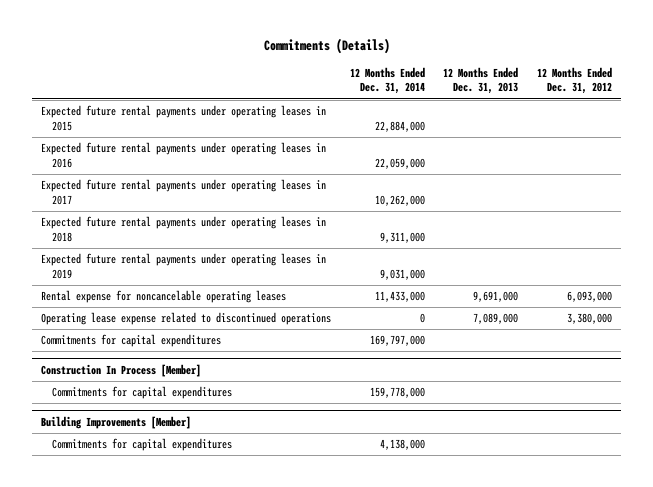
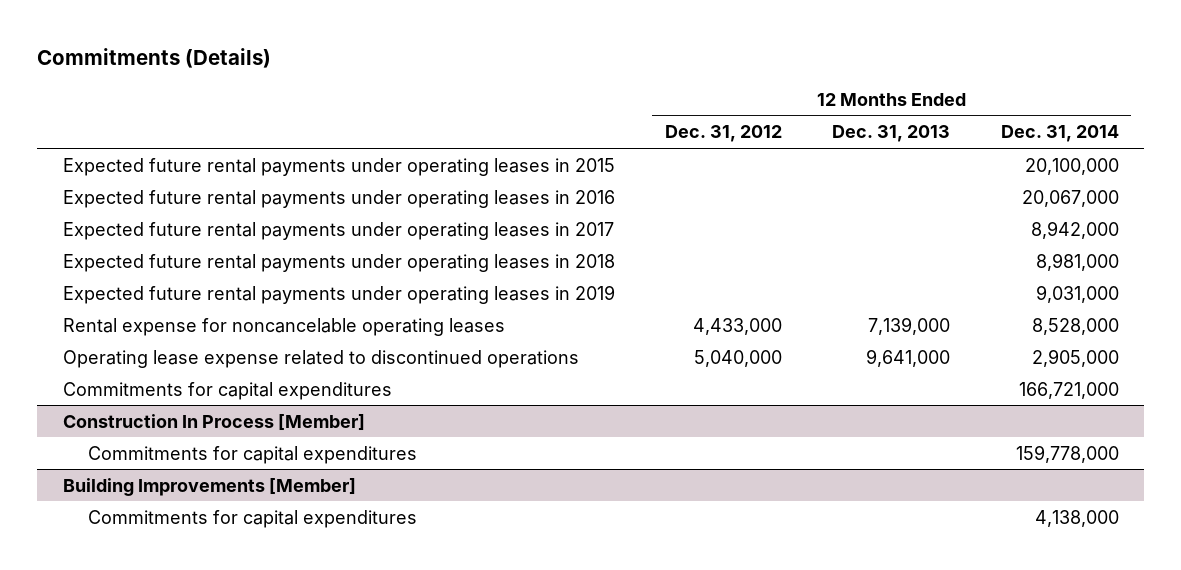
- | 12 Months Ended Dec. 31, 2014 | 12 Months Ended Dec. 31, 2013 | 12 Months Ended Dec. 31, 2012
+ | 12 Months Ended Dec. 31, 2012 | 12 Months Ended Dec. 31, 2013 | 12 Months Ended Dec. 31, 2014
- Expected future rental payments under operating leases in 2015 | 22,884,000 | |
- Expected future rental payments under operating leases in 2016 | 22,059,000 | |
- Expected future rental payments under operating leases in 2017 | 10,262,000 | |
- Expected future rental payments under operating leases in 2018 | 9,311,000 | |
+ Expected future rental payments under operating leases in 2015 | | | 20,100,000
+ Expected future rental payments under operating leases in 2016 | | | 20,067,000
+ Expected future rental payments under operating leases in 2017 | | | 8,942,000
+ Expected future rental payments under operating leases in 2018 | | | 8,981,000
- Rental expense for noncancelable operating leases | 11,433,000 | 9,691,000 | 6,093,000
- Operating lease expense related to discontinued operations | 0 | 7,089,000 | 3,380,000
- Commitments for capital expenditures | 169,797,000 | |
+ Rental expense for noncancelable operating leases | 4,433,000 | 7,139,000 | 8,528,000
+ Operating lease expense related to discontinued operations | 5,040,000 | 9,641,000 | 2,905,000
+ Commitments for capital expenditures | | | 166,721,000

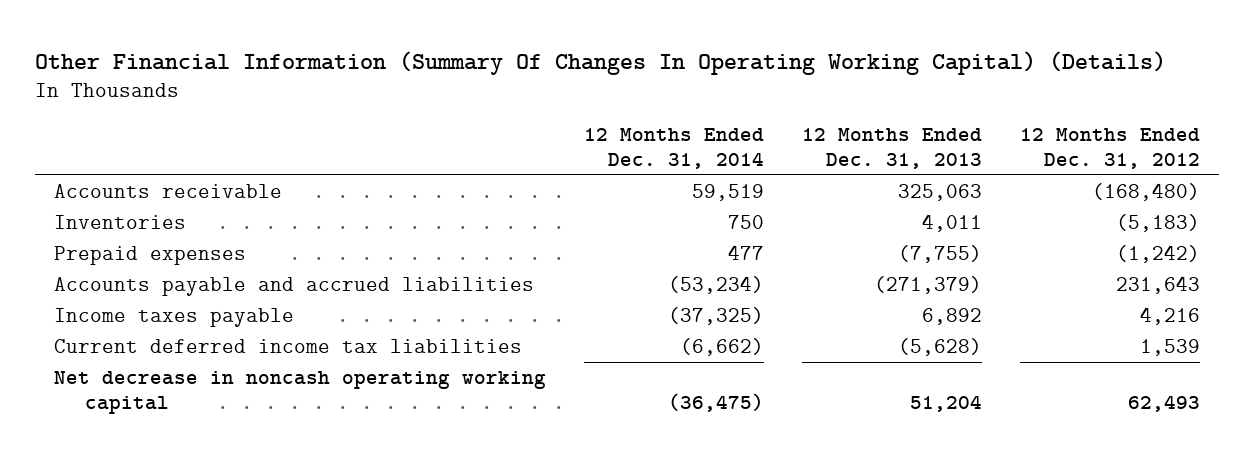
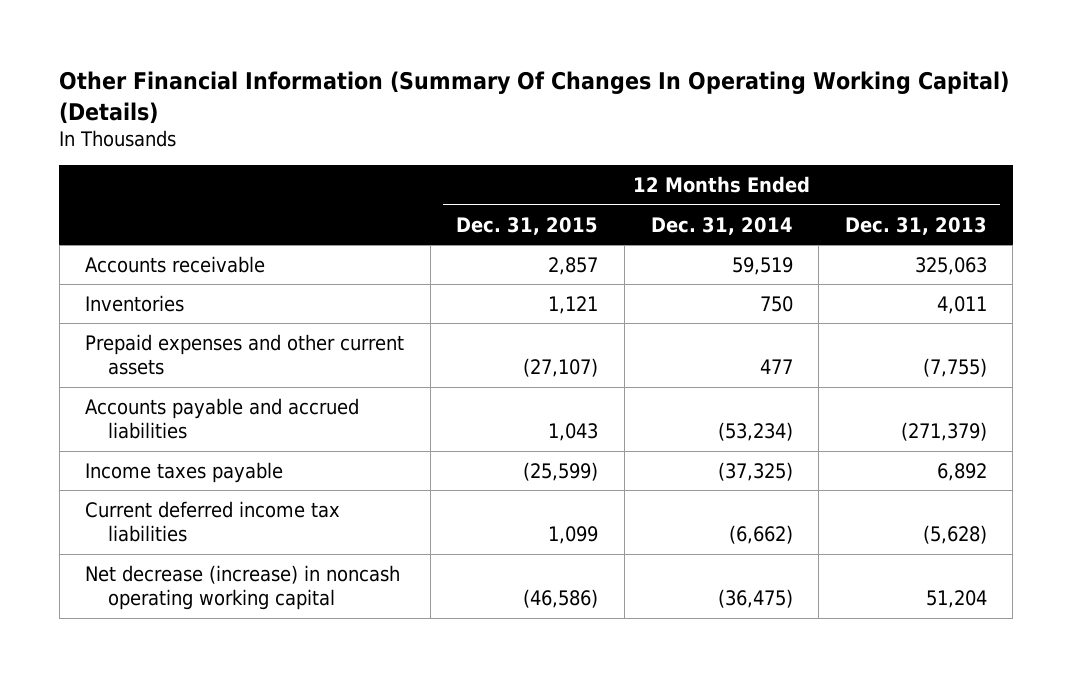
- | 12 Months Ended Dec. 31, 2014 | 12 Months Ended Dec. 31, 2013 | 12 Months Ended Dec. 31, 2012
+ | 12 Months Ended Dec. 31, 2015 | 12 Months Ended Dec. 31, 2014 | 12 Months Ended Dec. 31, 2013
- Prepaid expenses | 477 | (7,755) | (1,242)
+ Prepaid expenses and other current assets | (27,107) | 477 | (7,755)
- Net decrease in noncash operating working capital | (36,475) | 51,204 | 62,493
+ Net decrease (increase) in noncash operating working capital | (46,586) | (36,475) | 51,204

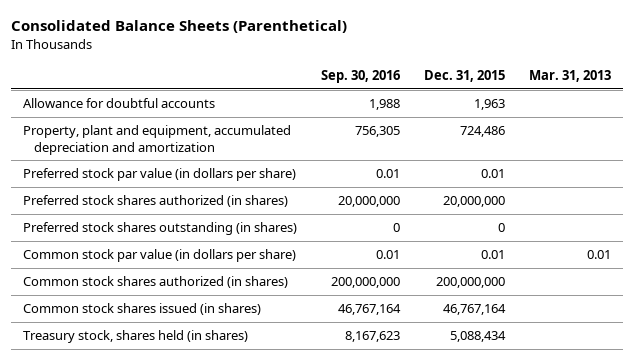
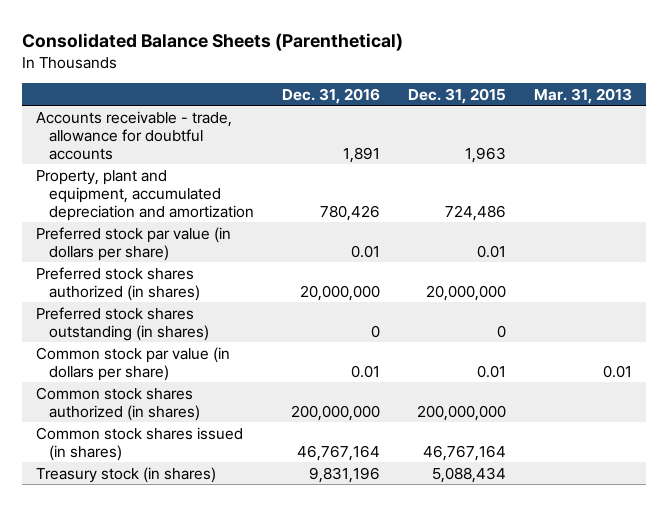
- | Sep. 30, 2016 | Dec. 31, 2015 | Mar. 31, 2013
+ | Dec. 31, 2016 | Dec. 31, 2015 | Mar. 31, 2013
- Allowance for doubtful accounts | 1,988 | 1,963 |
+ Accounts receivable - trade, allowance for doubtful accounts | 1,891 | 1,963 |
- Treasury stock, shares held (in shares) | 8,167,623 | 5,088,434 |
+ Treasury stock (in shares) | 9,831,196 | 5,088,434 |

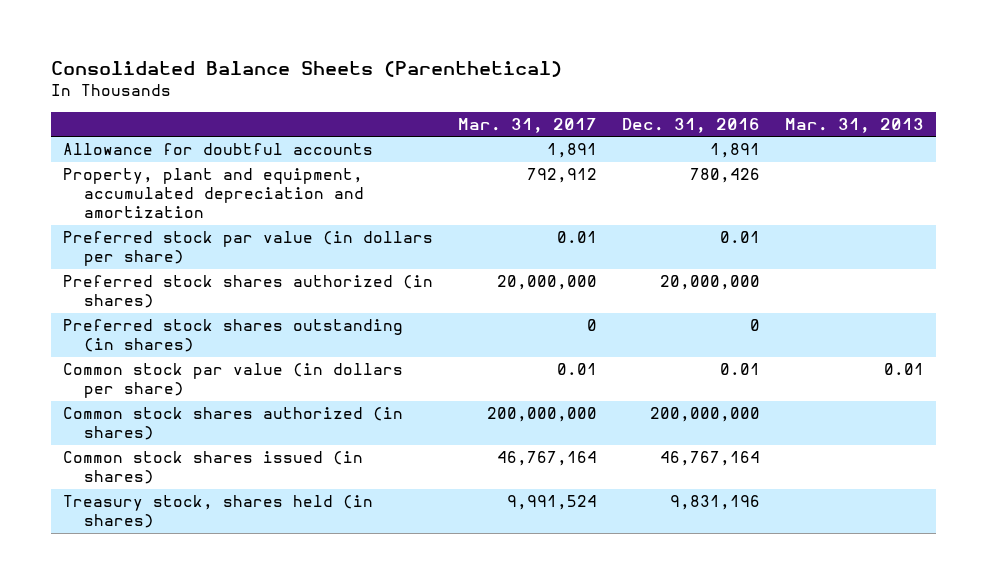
- | Dec. 31, 2016 | Dec. 31, 2015 | Mar. 31, 2013
+ | Mar. 31, 2017 | Dec. 31, 2016 | Mar. 31, 2013
- Accounts receivable - trade, allowance for doubtful accounts | 1,891 | 1,963 |
+ Allowance for doubtful accounts | 1,891 | 1,891 |
- Treasury stock (in shares) | 9,831,196 | 5,088,434 |
+ Treasury stock, shares held (in shares) | 9,991,524 | 9,831,196 |

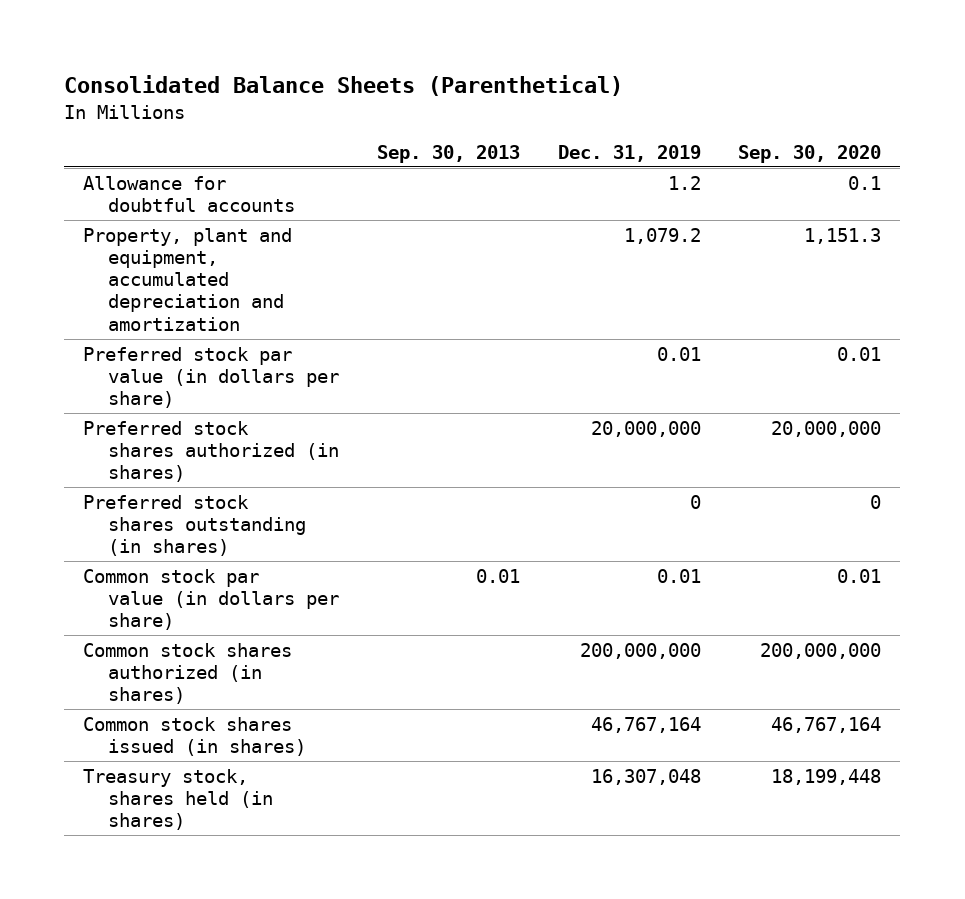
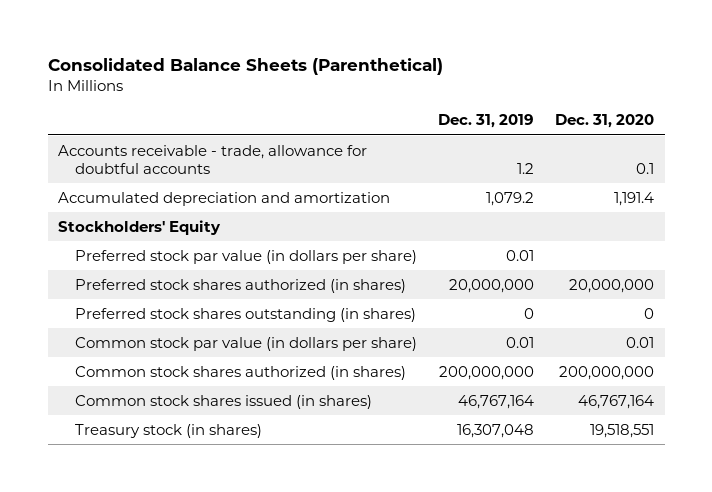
- | Sep. 30, 2013 | Dec. 31, 2019 | Sep. 30, 2020
+ | Dec. 31, 2019 | Dec. 31, 2020
- Allowance for doubtful accounts | | 1.2 | 0.1
- Property, plant and equipment, accumulated depreciation and amortization | | 1,079.2 | 1,151.3
+ Accounts receivable - trade, allowance for doubtful accounts | 1.2 | 0.1
+ Accumulated depreciation and amortization | 1,079.2 | 1,191.4
+ Stockholders' Equity
- Treasury stock, shares held (in shares) | | 16,307,048 | 18,199,448
+ Treasury stock (in shares) | 16,307,048 | 19,518,551

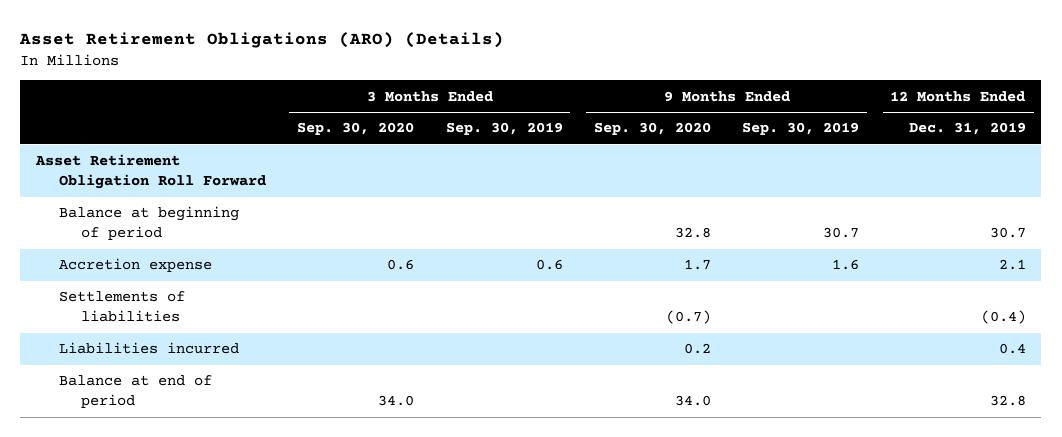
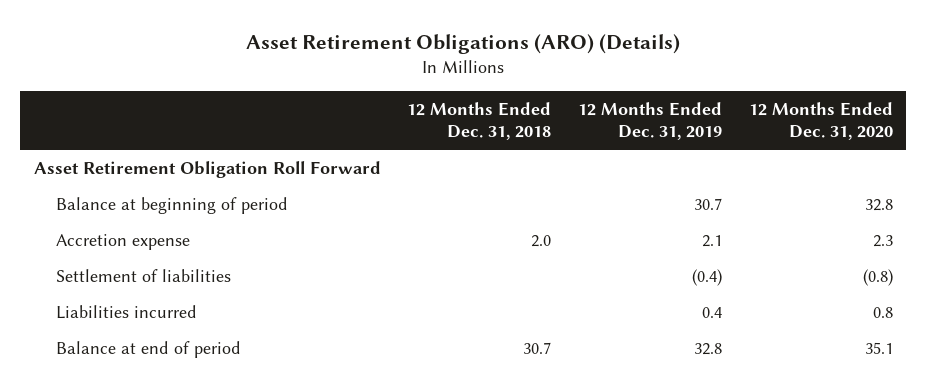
- | 3 Months Ended Sep. 30, 2020 | 3 Months Ended Sep. 30, 2019 | 9 Months Ended Sep. 30, 2020 | 9 Months Ended Sep. 30, 2019 | 12 Months Ended Dec. 31, 2019
+ | 12 Months Ended Dec. 31, 2018 | 12 Months Ended Dec. 31, 2019 | 12 Months Ended Dec. 31, 2020
- Settlements of liabilities | | | (0.7) | | (0.4)
+ Settlement of liabilities | | (0.4) | (0.8)

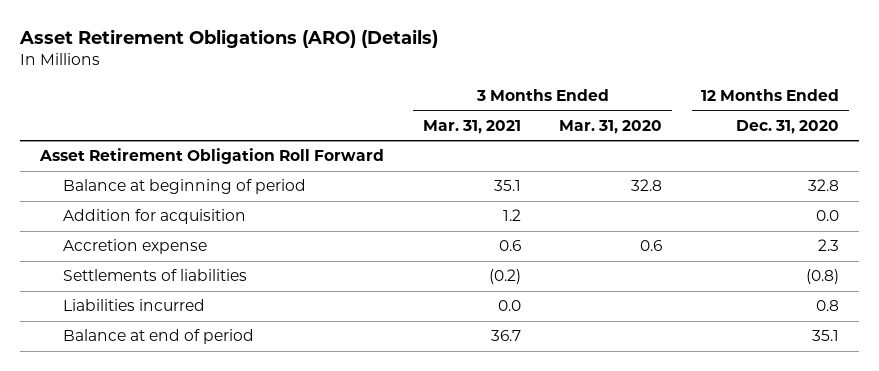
- | 12 Months Ended Dec. 31, 2018 | 12 Months Ended Dec. 31, 2019 | 12 Months Ended Dec. 31, 2020
+ | 3 Months Ended Mar. 31, 2021 | 3 Months Ended Mar. 31, 2020 | 12 Months Ended Dec. 31, 2020
+ Addition for acquisition | 1.2 | | 0.0
- Settlement of liabilities | | (0.4) | (0.8)
+ Settlements of liabilities | (0.2) | | (0.8)

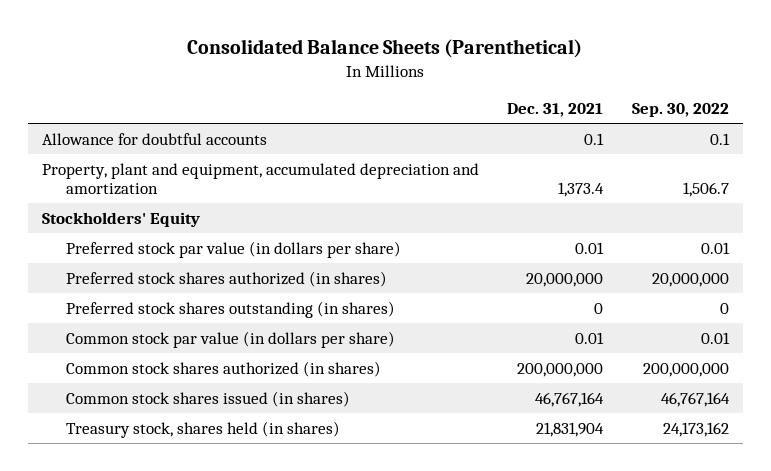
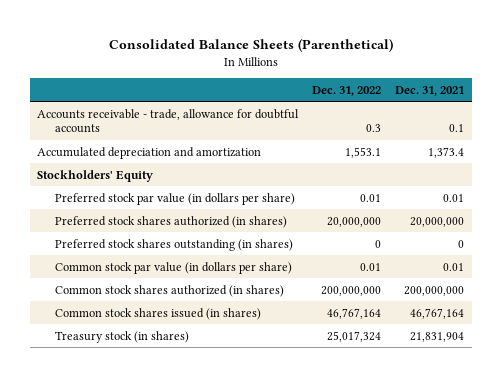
- | Dec. 31, 2021 | Sep. 30, 2022
+ | Dec. 31, 2022 | Dec. 31, 2021
- Allowance for doubtful accounts | 0.1 | 0.1
- Property, plant and equipment, accumulated depreciation and amortization | 1,373.4 | 1,506.7
+ Accounts receivable - trade, allowance for doubtful accounts | 0.3 | 0.1
+ Accumulated depreciation and amortization | 1,553.1 | 1,373.4
- Treasury stock, shares held (in shares) | 21,831,904 | 24,173,162
+ Treasury stock (in shares) | 25,017,324 | 21,831,904

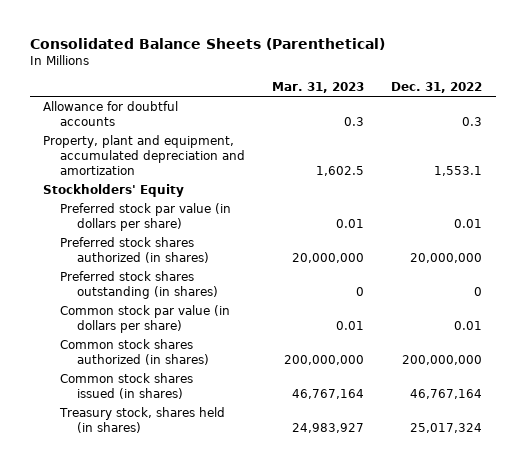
- | Dec. 31, 2022 | Dec. 31, 2021
+ | Mar. 31, 2023 | Dec. 31, 2022
- Accounts receivable - trade, allowance for doubtful accounts | 0.3 | 0.1
- Accumulated depreciation and amortization | 1,553.1 | 1,373.4
+ Allowance for doubtful accounts | 0.3 | 0.3
+ Property, plant and equipment, accumulated depreciation and amortization | 1,602.5 | 1,553.1
- Treasury stock (in shares) | 25,017,324 | 21,831,904
+ Treasury stock, shares held (in shares) | 24,983,927 | 25,017,324

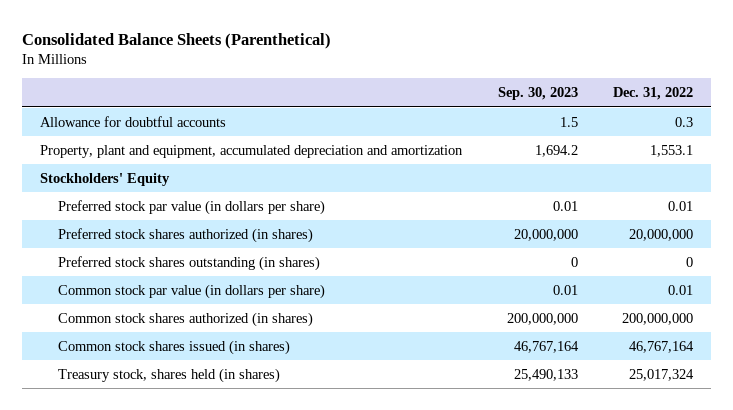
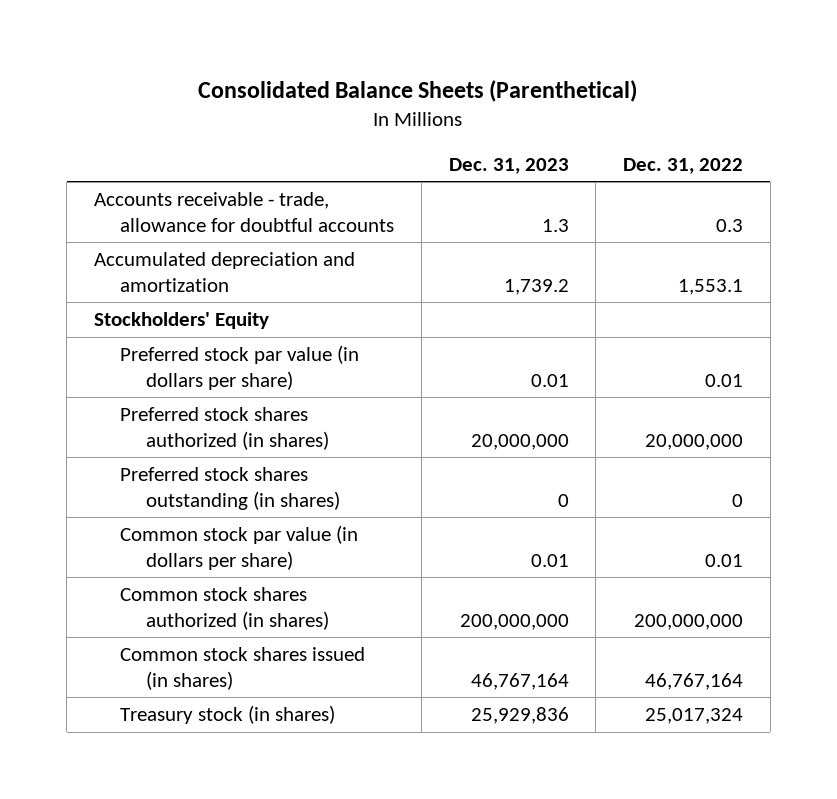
- | Sep. 30, 2023 | Dec. 31, 2022
+ | Dec. 31, 2023 | Dec. 31, 2022
- Allowance for doubtful accounts | 1.5 | 0.3
- Property, plant and equipment, accumulated depreciation and amortization | 1,694.2 | 1,553.1
+ Accounts receivable - trade, allowance for doubtful accounts | 1.3 | 0.3
+ Accumulated depreciation and amortization | 1,739.2 | 1,553.1
- Treasury stock, shares held (in shares) | 25,490,133 | 25,017,324
+ Treasury stock (in shares) | 25,929,836 | 25,017,324

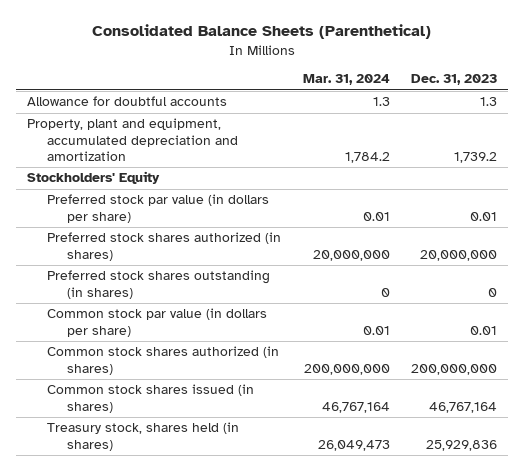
- | Dec. 31, 2023 | Dec. 31, 2022
+ | Mar. 31, 2024 | Dec. 31, 2023
- Accounts receivable - trade, allowance for doubtful accounts | 1.3 | 0.3
- Accumulated depreciation and amortization | 1,739.2 | 1,553.1
+ Allowance for doubtful accounts | 1.3 | 1.3
+ Property, plant and equipment, accumulated depreciation and amortization | 1,784.2 | 1,739.2
- Treasury stock (in shares) | 25,929,836 | 25,017,324
+ Treasury stock, shares held (in shares) | 26,049,473 | 25,929,836

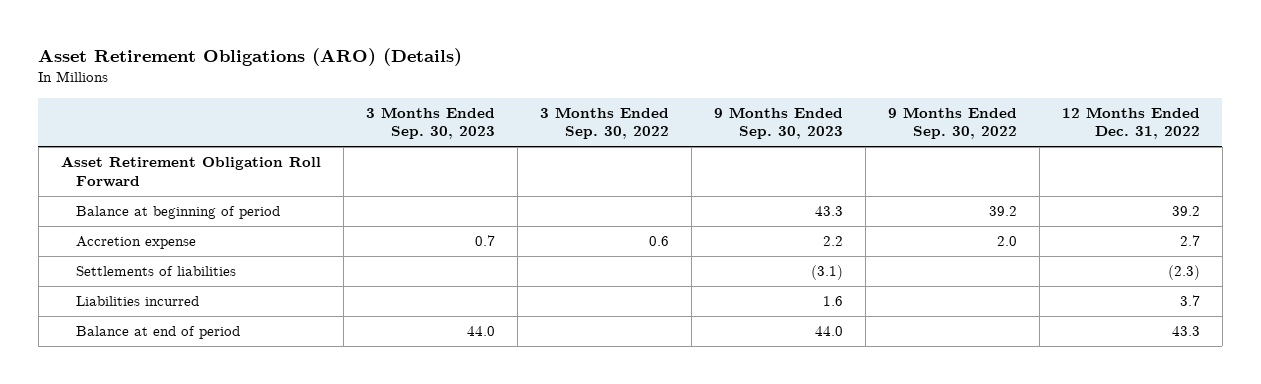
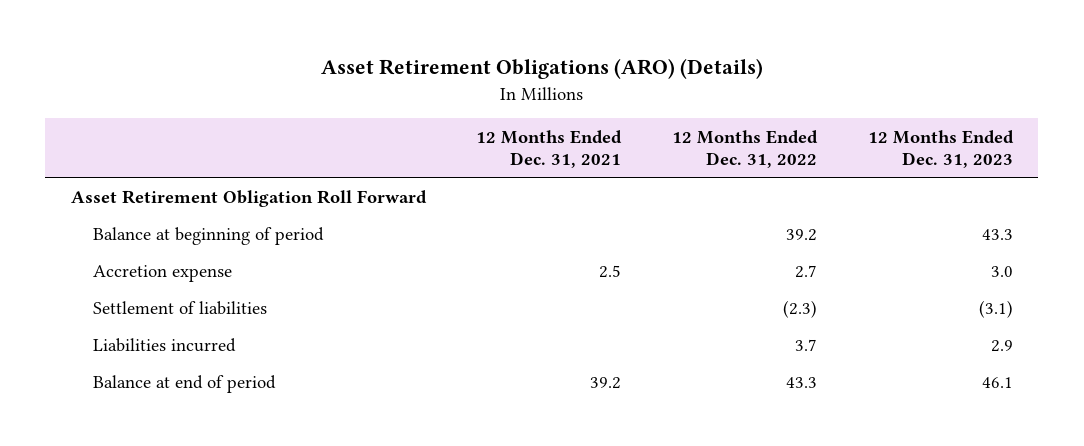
- | 3 Months Ended Sep. 30, 2023 | 3 Months Ended Sep. 30, 2022 | 9 Months Ended Sep. 30, 2023 | 9 Months Ended Sep. 30, 2022 | 12 Months Ended Dec. 31, 2022
+ | 12 Months Ended Dec. 31, 2021 | 12 Months Ended Dec. 31, 2022 | 12 Months Ended Dec. 31, 2023
- Settlements of liabilities | | | (3.1) | | (2.3)
+ Settlement of liabilities | | (2.3) | (3.1)

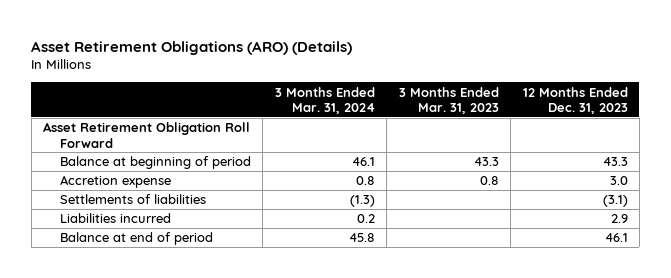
- | 12 Months Ended Dec. 31, 2021 | 12 Months Ended Dec. 31, 2022 | 12 Months Ended Dec. 31, 2023
+ | 3 Months Ended Mar. 31, 2024 | 3 Months Ended Mar. 31, 2023 | 12 Months Ended Dec. 31, 2023
- Settlement of liabilities | | (2.3) | (3.1)
+ Settlements of liabilities | (1.3) | | (3.1)

